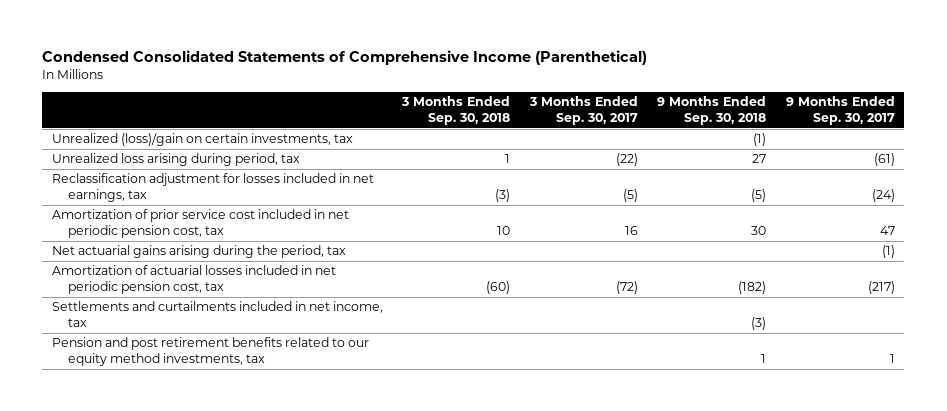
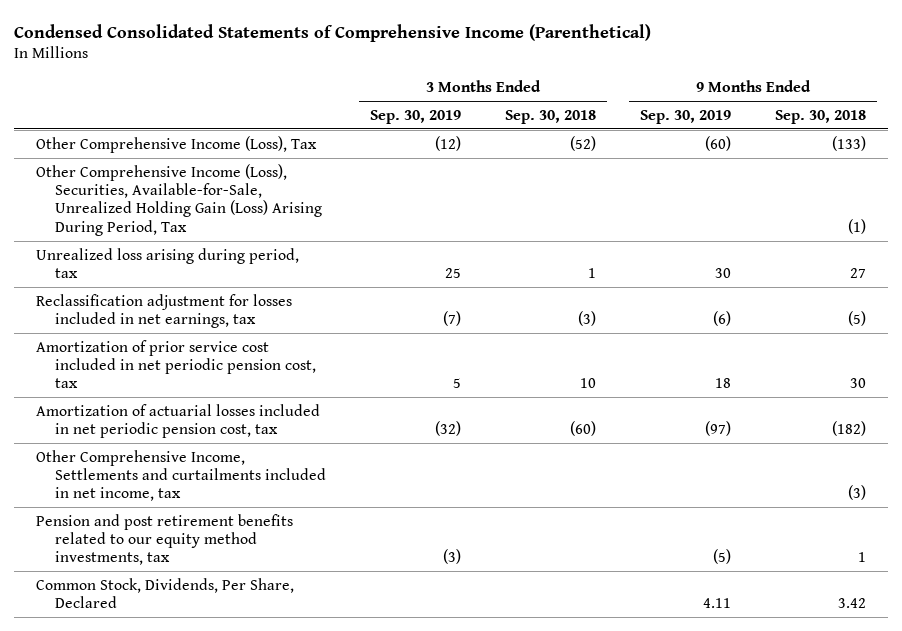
- | 3 Months Ended Sep. 30, 2018 | 3 Months Ended Sep. 30, 2017 | 9 Months Ended Sep. 30, 2018 | 9 Months Ended Sep. 30, 2017
+ | 3 Months Ended Sep. 30, 2019 | 3 Months Ended Sep. 30, 2018 | 9 Months Ended Sep. 30, 2019 | 9 Months Ended Sep. 30, 2018
- Unrealized (loss)/gain on certain investments, tax | | | (1) |
+ Other Comprehensive Income (Loss), Tax | (12) | (52) | (60) | (133)
+ Other Comprehensive Income (Loss), Securities, Available-for-Sale, Unrealized Holding Gain (Loss) Arising During Period, Tax | | | | (1)
- Net actuarial gains arising during the period, tax | | | | (1)
- Settlements and curtailments included in net income, tax | | | (3) |
+ Other Comprehensive Income, Settlements and curtailments included in net income, tax | | | | (3)
+ Common Stock, Dividends, Per Share, Declared | | | 4.11 | 3.42

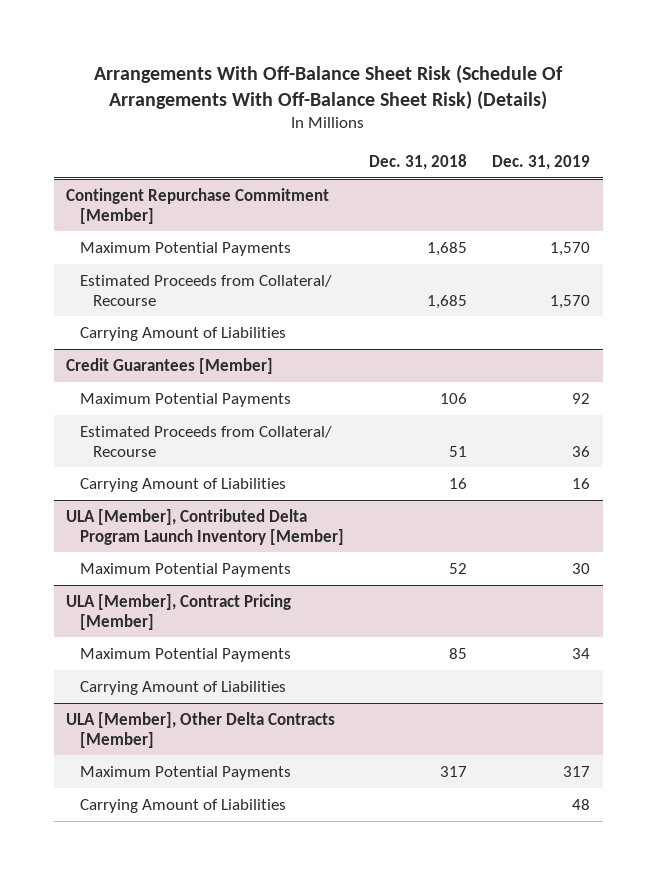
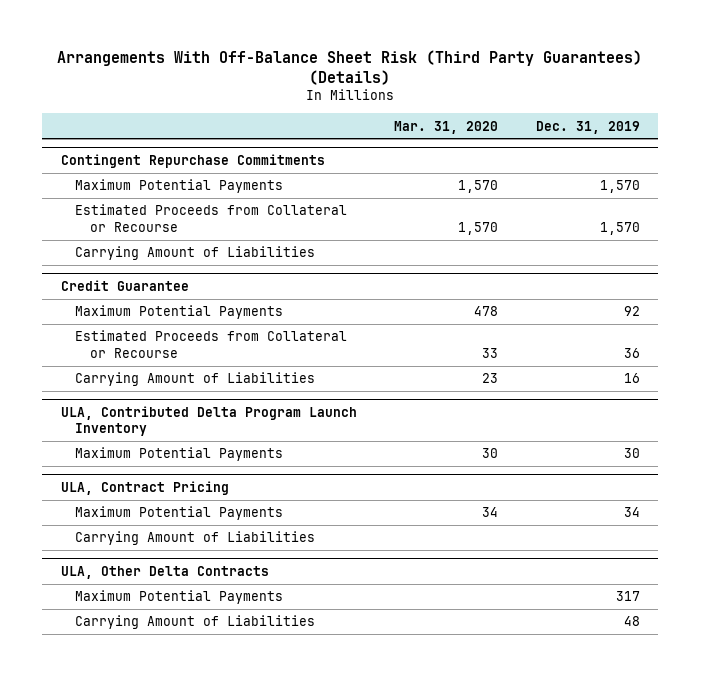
- Arrangements With Off-Balance Sheet Risk (Schedule Of Arrangements With Off-Balance Sheet Risk) (Details)
+ Arrangements With Off-Balance Sheet Risk (Third Party Guarantees) (Details)
- | Dec. 31, 2018 | Dec. 31, 2019
+ | Mar. 31, 2020 | Dec. 31, 2019
- Contingent Repurchase Commitment [Member]
+ Contingent Repurchase Commitments
- Estimated Proceeds from Collateral/ Recourse | 1,685 | 1,570
+ Estimated Proceeds from Collateral or Recourse | 1,570 | 1,570
- Credit Guarantees [Member]
+ Credit Guarantee
- Estimated Proceeds from Collateral/ Recourse | 51 | 36
+ Estimated Proceeds from Collateral or Recourse | 33 | 36
- ULA [Member], Contributed Delta Program Launch Inventory [Member]
+ ULA, Contributed Delta Program Launch Inventory
- ULA [Member], Contract Pricing [Member]
+ ULA, Contract Pricing
- ULA [Member], Other Delta Contracts [Member]
+ ULA, Other Delta Contracts

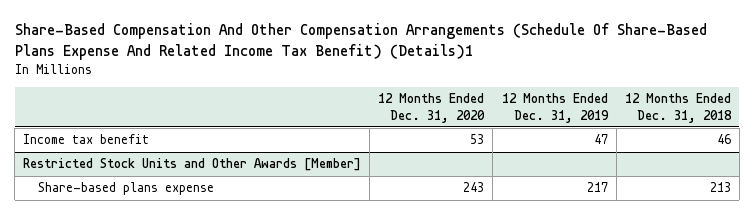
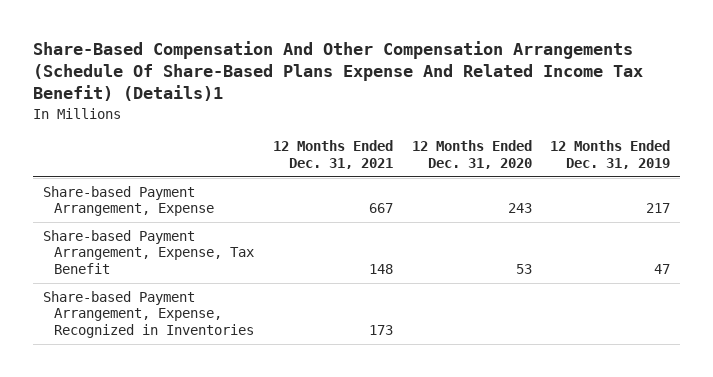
- | 12 Months Ended Dec. 31, 2020 | 12 Months Ended Dec. 31, 2019 | 12 Months Ended Dec. 31, 2018
+ | 12 Months Ended Dec. 31, 2021 | 12 Months Ended Dec. 31, 2020 | 12 Months Ended Dec. 31, 2019
- Income tax benefit | 53 | 47 | 46
- Restricted Stock Units and Other Awards [Member]
- Share-based plans expense | 243 | 217 | 213
+ Share-based Payment Arrangement, Expense | 667 | 243 | 217
+ Share-based Payment Arrangement, Expense, Tax Benefit | 148 | 53 | 47
+ Share-based Payment Arrangement, Expense, Recognized in Inventories | 173 | |

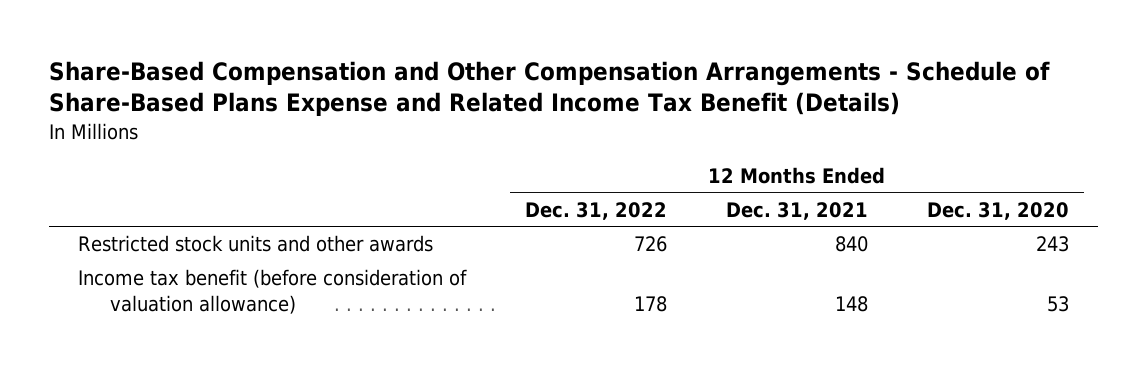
- Share-Based Compensation And Other Compensation Arrangements (Schedule Of Share-Based Plans Expense And Related Income Tax Benefit) (Details)1
+ Share-Based Compensation and Other Compensation Arrangements - Schedule of Share-Based Plans Expense and Related Income Tax Benefit (Details)
- | 12 Months Ended Dec. 31, 2021 | 12 Months Ended Dec. 31, 2020 | 12 Months Ended Dec. 31, 2019
+ | 12 Months Ended Dec. 31, 2022 | 12 Months Ended Dec. 31, 2021 | 12 Months Ended Dec. 31, 2020
- Share-based Payment Arrangement, Expense | 667 | 243 | 217
- Share-based Payment Arrangement, Expense, Tax Benefit | 148 | 53 | 47
- Share-based Payment Arrangement, Expense, Recognized in Inventories | 173 | |
+ Restricted stock units and other awards | 726 | 840 | 243
+ Income tax benefit (before consideration of valuation allowance) | 178 | 148 | 53

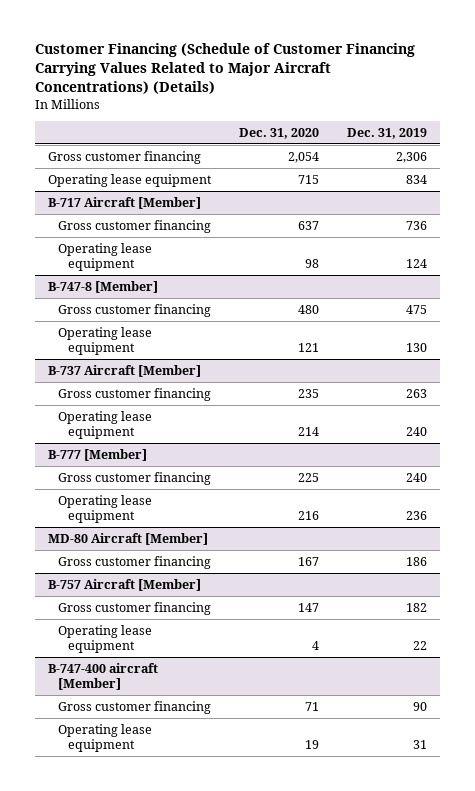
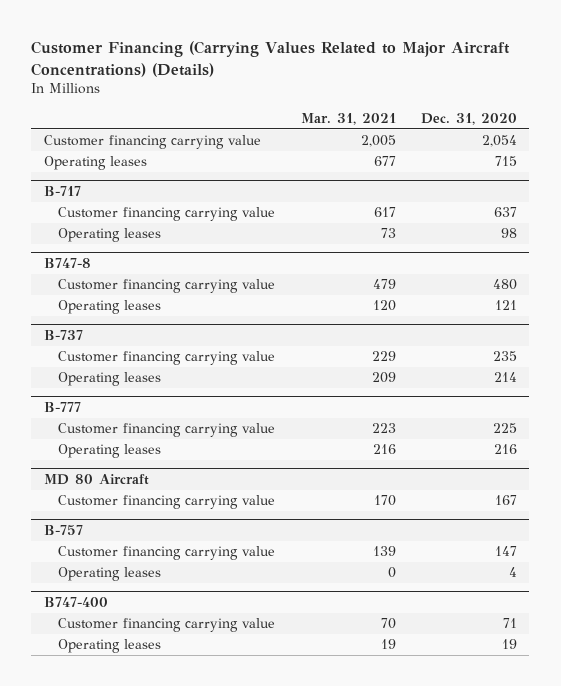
- Customer Financing (Schedule of Customer Financing Carrying Values Related to Major Aircraft Concentrations) (Details)
+ Customer Financing (Carrying Values Related to Major Aircraft Concentrations) (Details)
- | Dec. 31, 2020 | Dec. 31, 2019
+ | Mar. 31, 2021 | Dec. 31, 2020
- Gross customer financing | 2,054 | 2,306
- Operating lease equipment | 715 | 834
- B-717 Aircraft [Member]
- Gross customer financing | 637 | 736
- Operating lease equipment | 98 | 124
- B-747-8 [Member]
- Gross customer financing | 480 | 475
- Operating lease equipment | 121 | 130
- B-737 Aircraft [Member]
- Gross customer financing | 235 | 263
- Operating lease equipment | 214 | 240
- B-777 [Member]
- Gross customer financing | 225 | 240
- Operating lease equipment | 216 | 236
- MD-80 Aircraft [Member]
- Gross customer financing | 167 | 186
- B-757 Aircraft [Member]
- Gross customer financing | 147 | 182
- Operating lease equipment | 4 | 22
- B-747-400 aircraft [Member]
- Gross customer financing | 71 | 90
- Operating lease equipment | 19 | 31
+ Customer financing carrying value | 2,005 | 2,054
+ Operating leases | 677 | 715
+ B-717
+ Customer financing carrying value | 617 | 637
+ Operating leases | 73 | 98
+ B747-8
+ Customer financing carrying value | 479 | 480
+ Operating leases | 120 | 121
+ B-737
+ Customer financing carrying value | 229 | 235
+ Operating leases | 209 | 214
+ B-777
+ Customer financing carrying value | 223 | 225
+ Operating leases | 216 | 216
+ MD 80 Aircraft
+ Customer financing carrying value | 170 | 167
+ B-757
+ Customer financing carrying value | 139 | 147
+ Operating leases | 0 | 4
+ B747-400
+ Customer financing carrying value | 70 | 71
+ Operating leases | 19 | 19

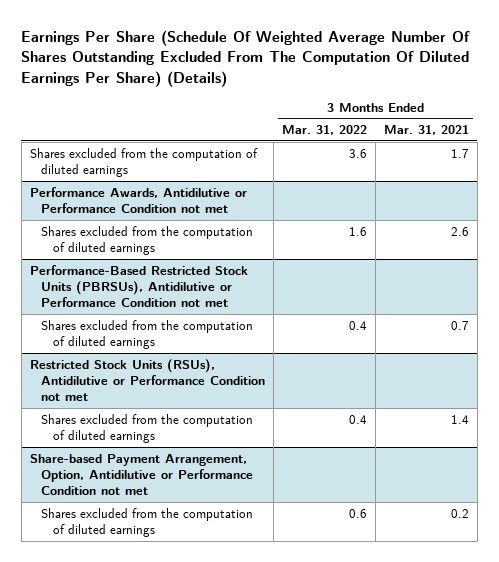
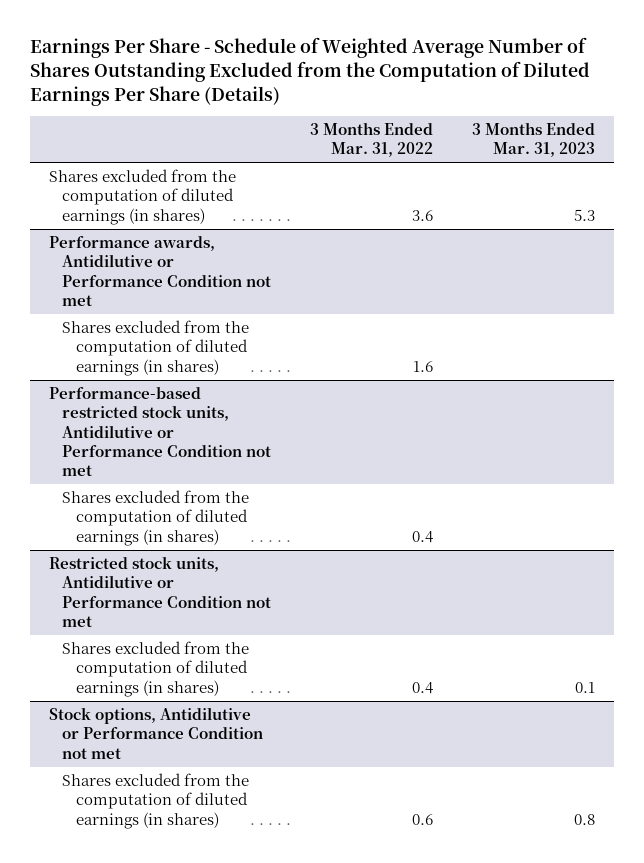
- Earnings Per Share (Schedule Of Weighted Average Number Of Shares Outstanding Excluded From The Computation Of Diluted Earnings Per Share) (Details)
+ Earnings Per Share - Schedule of Weighted Average Number of Shares Outstanding Excluded from the Computation of Diluted Earnings Per Share (Details)
- | 3 Months Ended Mar. 31, 2022 | 3 Months Ended Mar. 31, 2021
+ | 3 Months Ended Mar. 31, 2022 | 3 Months Ended Mar. 31, 2023
- Shares excluded from the computation of diluted earnings | 3.6 | 1.7
- Performance Awards, Antidilutive or Performance Condition not met
- Shares excluded from the computation of diluted earnings | 1.6 | 2.6
- Performance-Based Restricted Stock Units (PBRSUs), Antidilutive or Performance Condition not met
- Shares excluded from the computation of diluted earnings | 0.4 | 0.7
- Restricted Stock Units (RSUs), Antidilutive or Performance Condition not met
- Shares excluded from the computation of diluted earnings | 0.4 | 1.4
- Share-based Payment Arrangement, Option, Antidilutive or Performance Condition not met
- Shares excluded from the computation of diluted earnings | 0.6 | 0.2
+ Shares excluded from the computation of diluted earnings (in shares) | 3.6 | 5.3
+ Performance awards, Antidilutive or Performance Condition not met
+ Shares excluded from the computation of diluted earnings (in shares) | 1.6 |
+ Performance-based restricted stock units, Antidilutive or Performance Condition not met
+ Shares excluded from the computation of diluted earnings (in shares) | 0.4 |
+ Restricted stock units, Antidilutive or Performance Condition not met
+ Shares excluded from the computation of diluted earnings (in shares) | 0.4 | 0.1
+ Stock options, Antidilutive or Performance Condition not met
+ Shares excluded from the computation of diluted earnings (in shares) | 0.6 | 0.8

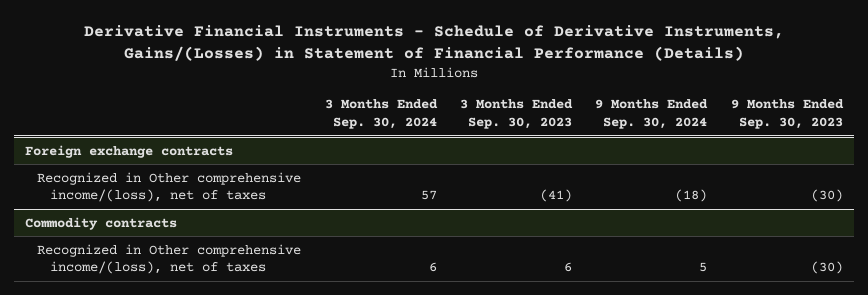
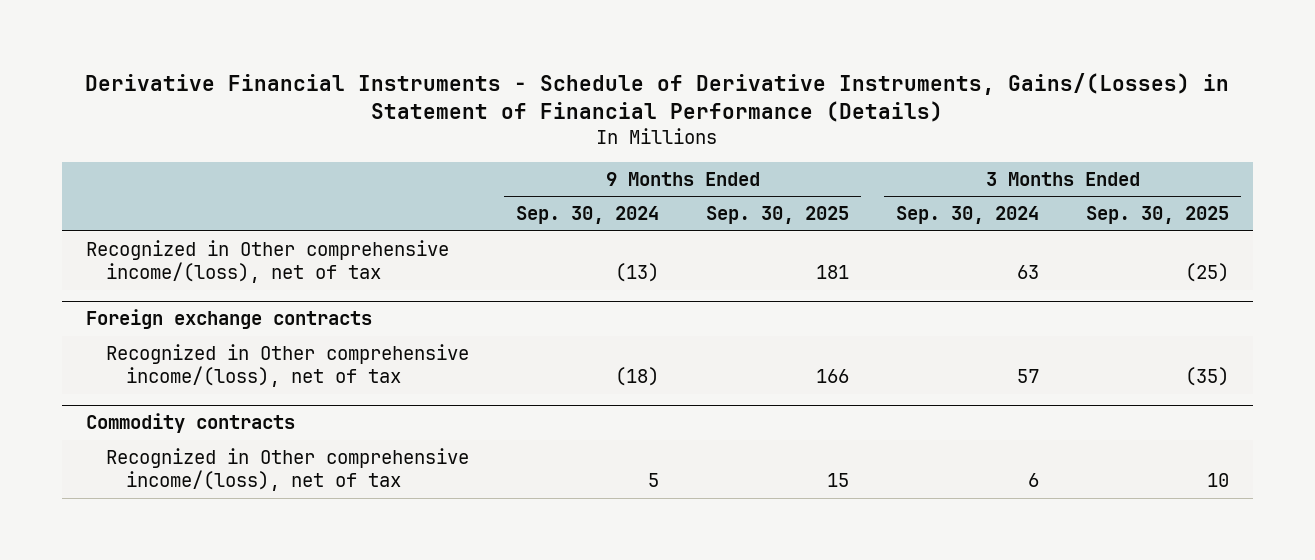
- | 3 Months Ended Sep. 30, 2024 | 3 Months Ended Sep. 30, 2023 | 9 Months Ended Sep. 30, 2024 | 9 Months Ended Sep. 30, 2023
+ | 9 Months Ended Sep. 30, 2024 | 9 Months Ended Sep. 30, 2025 | 3 Months Ended Sep. 30, 2024 | 3 Months Ended Sep. 30, 2025
+ Recognized in Other comprehensive income/(loss), net of tax | (13) | 181 | 63 | (25)
@ Foreign exchange contracts
- Recognized in Other comprehensive income/(loss), net of taxes | 57 | (41) | (18) | (30)
+ Recognized in Other comprehensive income/(loss), net of tax | (18) | 166 | 57 | (35)
@ Commodity contracts
- Recognized in Other comprehensive income/(loss), net of taxes | 6 | 6 | 5 | (30)
+ Recognized in Other comprehensive income/(loss), net of tax | 5 | 15 | 6 | 10

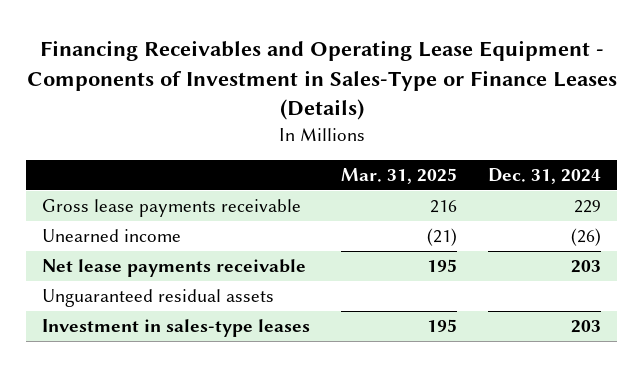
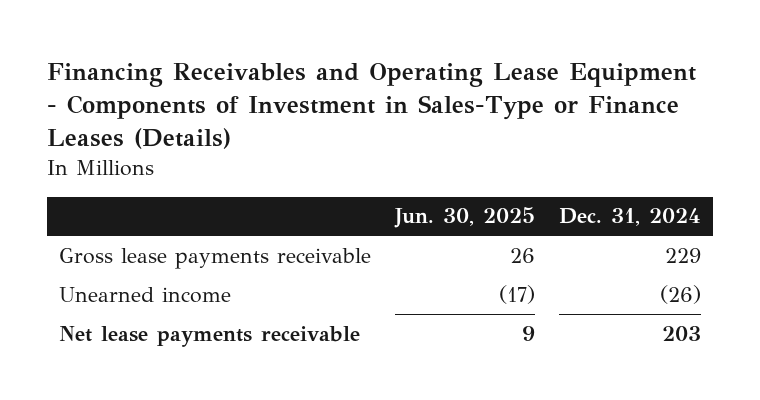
- | Mar. 31, 2025 | Dec. 31, 2024
+ | Jun. 30, 2025 | Dec. 31, 2024
- Unguaranteed residual assets
- Investment in sales-type leases | 195 | 203

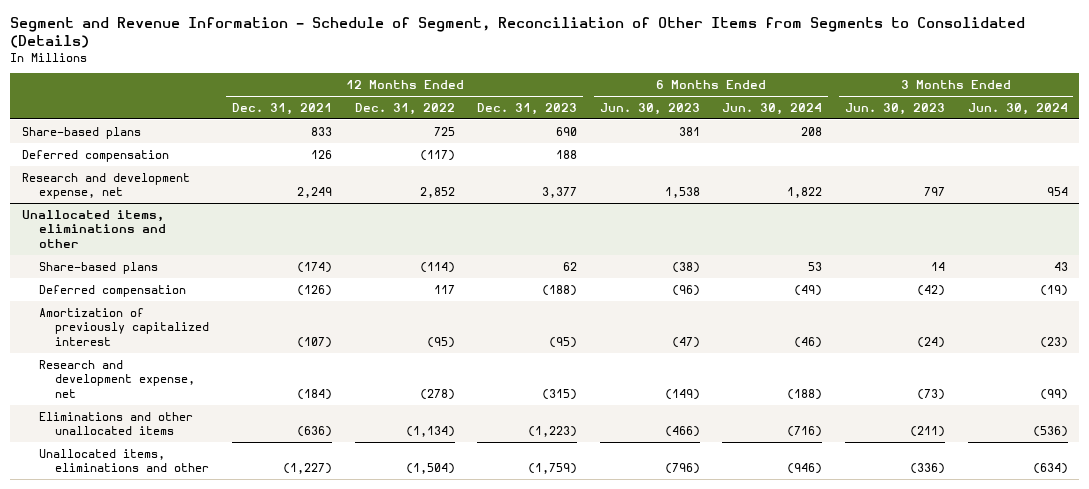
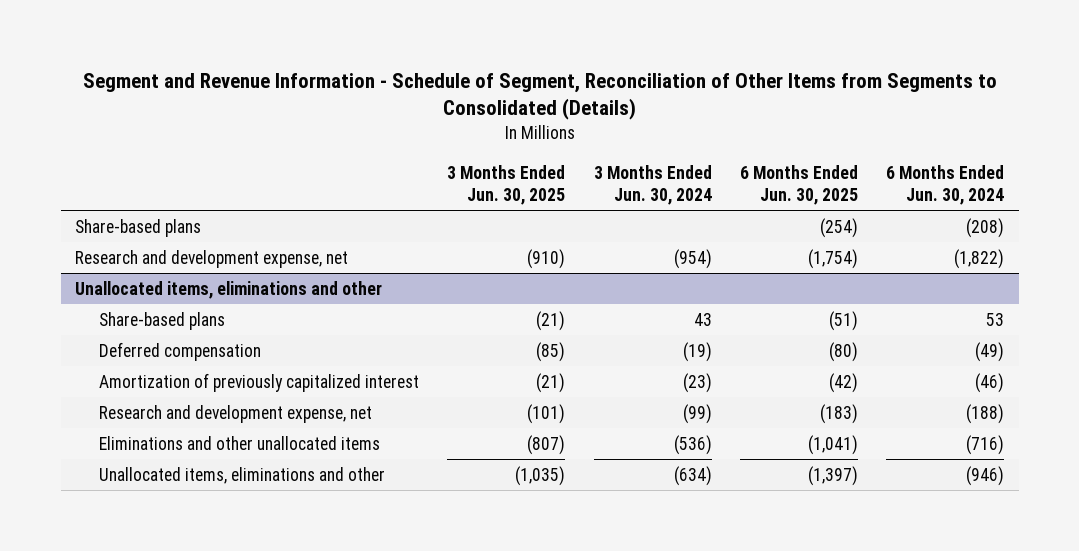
- | 12 Months Ended Dec. 31, 2021 | 12 Months Ended Dec. 31, 2022 | 12 Months Ended Dec. 31, 2023 | 6 Months Ended Jun. 30, 2023 | 6 Months Ended Jun. 30, 2024 | 3 Months Ended Jun. 30, 2023 | 3 Months Ended Jun. 30, 2024
+ | 3 Months Ended Jun. 30, 2025 | 3 Months Ended Jun. 30, 2024 | 6 Months Ended Jun. 30, 2025 | 6 Months Ended Jun. 30, 2024
- Share-based plans | 833 | 725 | 690 | 381 | 208 | |
- Deferred compensation | 126 | (117) | 188 | | | |
- Research and development expense, net | 2,249 | 2,852 | 3,377 | 1,538 | 1,822 | 797 | 954
+ Share-based plans | | | (254) | (208)
+ Research and development expense, net | (910) | (954) | (1,754) | (1,822)

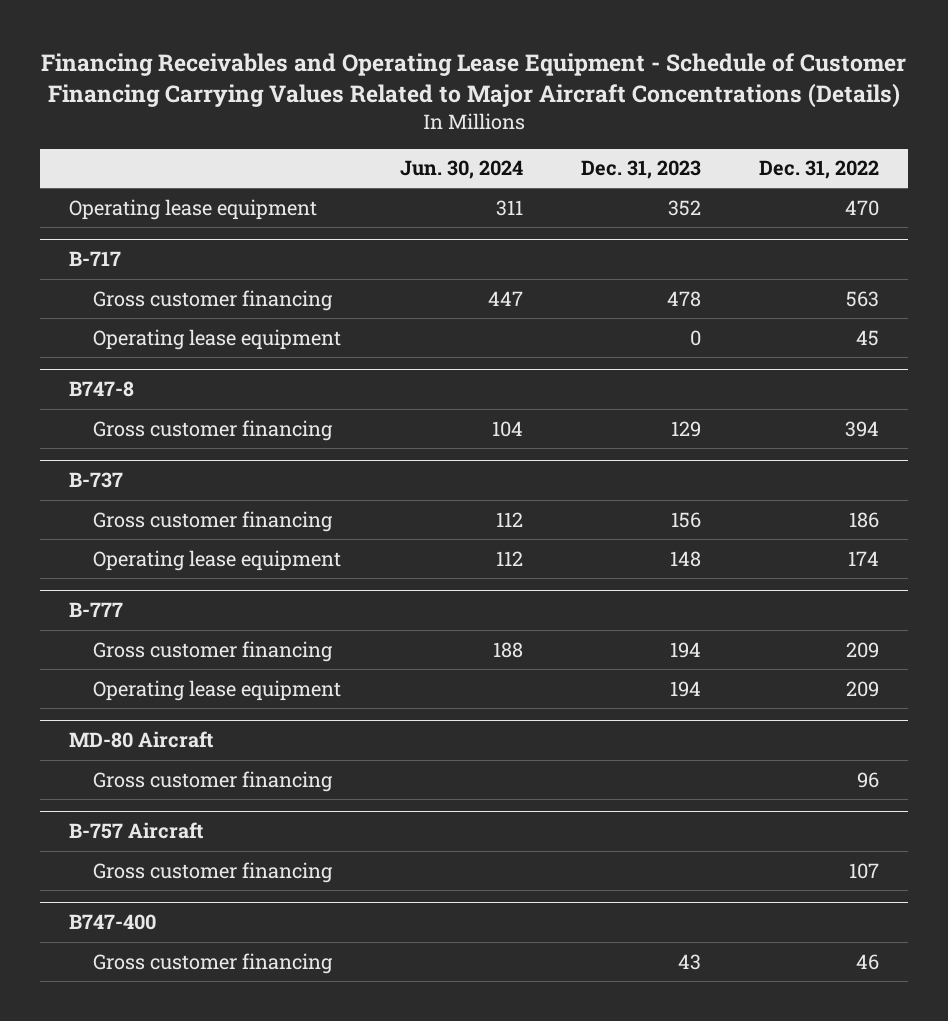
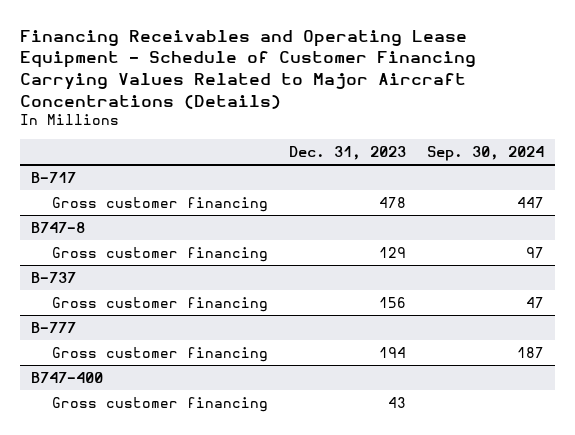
- | Jun. 30, 2024 | Dec. 31, 2023 | Dec. 31, 2022
+ | Dec. 31, 2023 | Sep. 30, 2024
- Operating lease equipment | 311 | 352 | 470
@ B-717
- Operating lease equipment | | 0 | 45
@ B-737
- Operating lease equipment | 112 | 148 | 174
@ B-777
- Operating lease equipment | | 194 | 209
- MD-80 Aircraft
- Gross customer financing | | | 96
- B-757 Aircraft
- Gross customer financing | | | 107

